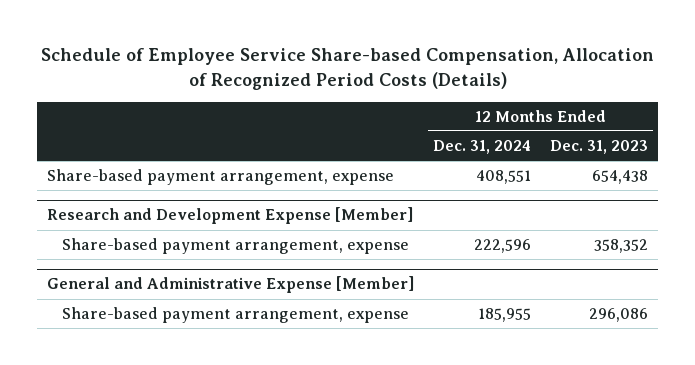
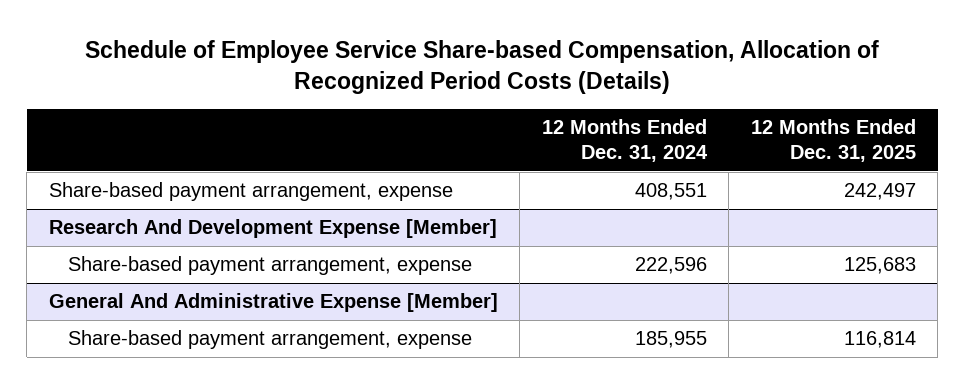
- | 12 Months Ended Dec. 31, 2024 | 12 Months Ended Dec. 31, 2023
+ | 12 Months Ended Dec. 31, 2024 | 12 Months Ended Dec. 31, 2025
- Research and Development Expense [Member]
+ Research And Development Expense [Member]
- General and Administrative Expense [Member]
+ General And Administrative Expense [Member]

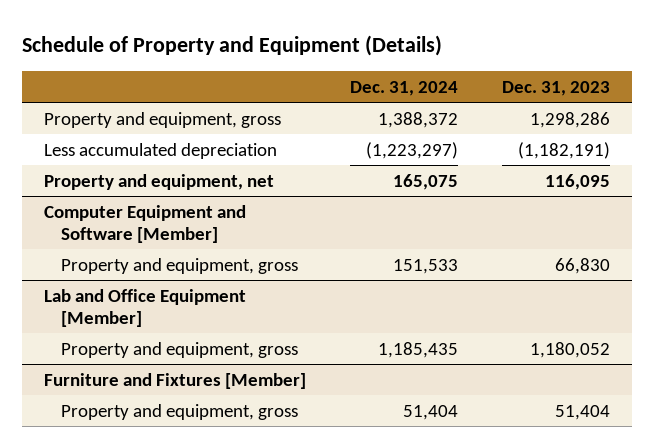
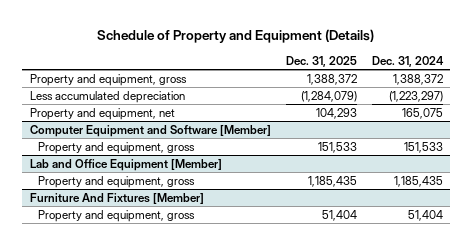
- | Dec. 31, 2024 | Dec. 31, 2023
+ | Dec. 31, 2025 | Dec. 31, 2024
- Furniture and Fixtures [Member]
+ Furniture And Fixtures [Member]

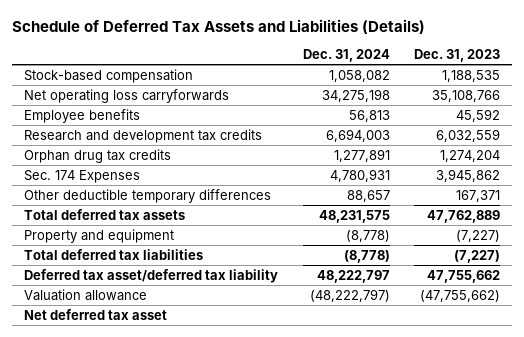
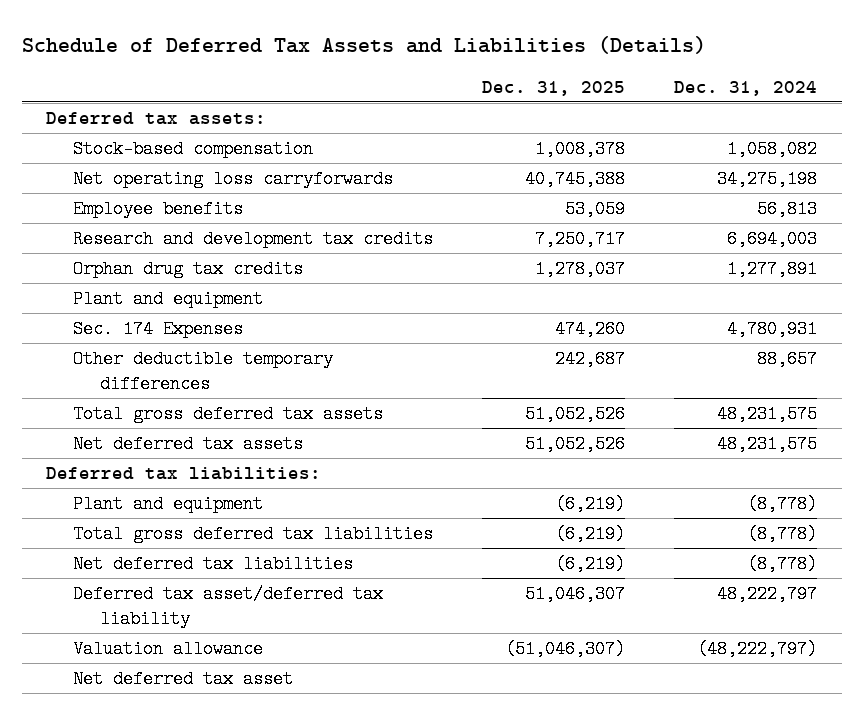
- | Dec. 31, 2024 | Dec. 31, 2023
+ | Dec. 31, 2025 | Dec. 31, 2024
+ Deferred tax assets:
+ Plant and equipment
- Total deferred tax assets | 48,231,575 | 47,762,889
- Property and equipment | (8,778) | (7,227)
- Total deferred tax liabilities | (8,778) | (7,227)
+ Total gross deferred tax assets | 51,052,526 | 48,231,575
+ Net deferred tax assets | 51,052,526 | 48,231,575
+ Deferred tax liabilities:
+ Plant and equipment | (6,219) | (8,778)
+ Total gross deferred tax liabilities | (6,219) | (8,778)
+ Net deferred tax liabilities | (6,219) | (8,778)

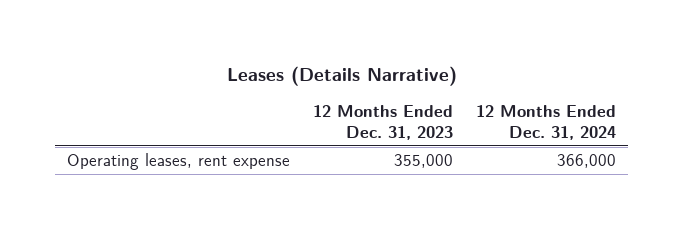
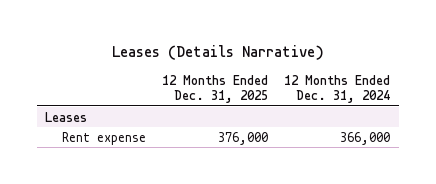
- | 12 Months Ended Dec. 31, 2023 | 12 Months Ended Dec. 31, 2024
+ | 12 Months Ended Dec. 31, 2025 | 12 Months Ended Dec. 31, 2024
- Operating leases, rent expense | 355,000 | 366,000
+ Leases
+ Rent expense | 376,000 | 366,000

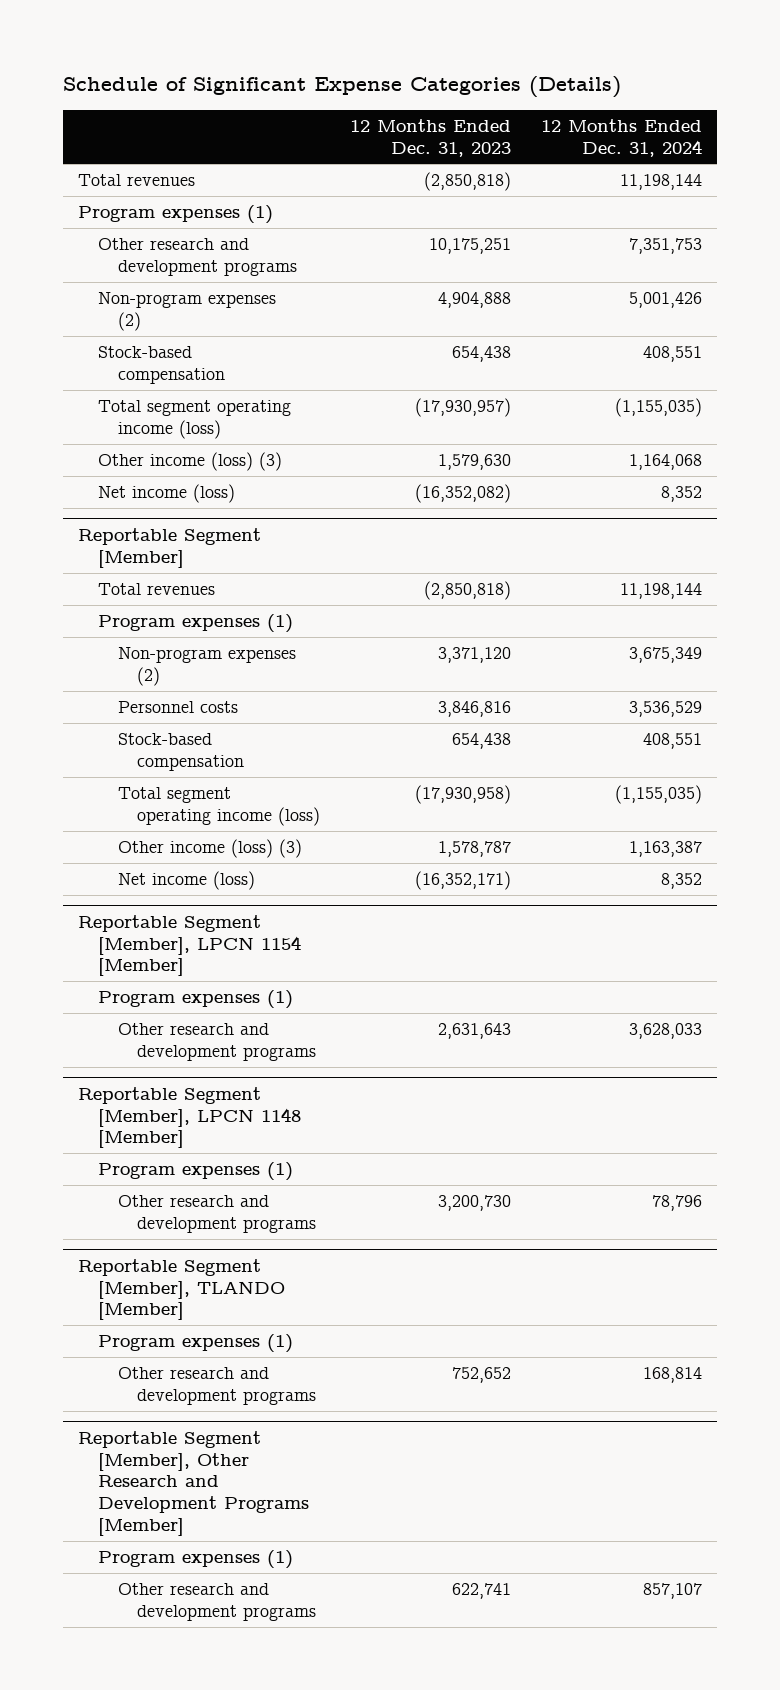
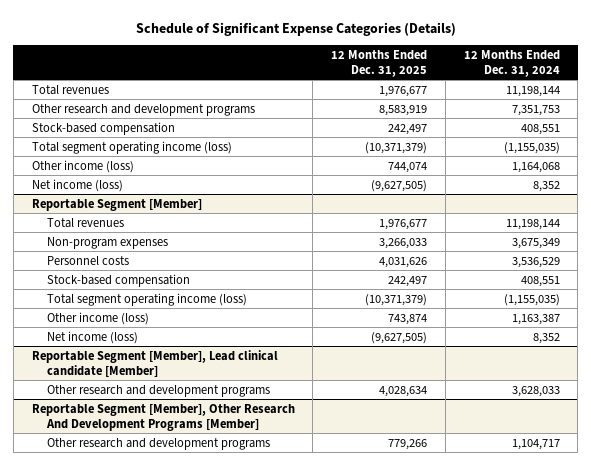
- | 12 Months Ended Dec. 31, 2023 | 12 Months Ended Dec. 31, 2024
+ | 12 Months Ended Dec. 31, 2025 | 12 Months Ended Dec. 31, 2024
- Program expenses (1)
- Non-program expenses (2) | 4,904,888 | 5,001,426
- Other income (loss) (3) | 1,579,630 | 1,164,068
+ Other income (loss) | 744,074 | 1,164,068
@ Reportable Segment [Member]
- Program expenses (1)
- Non-program expenses (2) | 3,371,120 | 3,675,349
+ Non-program expenses | 3,266,033 | 3,675,349
- Other income (loss) (3) | 1,578,787 | 1,163,387
+ Other income (loss) | 743,874 | 1,163,387
- Reportable Segment [Member], LPCN 1154 [Member]
- Program expenses (1)
+ Reportable Segment [Member], Lead clinical candidate [Member]
- Reportable Segment [Member], LPCN 1148 [Member]
- Program expenses (1)
- Other research and development programs | 3,200,730 | 78,796
- Reportable Segment [Member], TLANDO [Member]
- Program expenses (1)
- Other research and development programs | 752,652 | 168,814
- Reportable Segment [Member], Other Research and Development Programs [Member]
- Program expenses (1)
- Other research and development programs | 622,741 | 857,107
+ Reportable Segment [Member], Other Research And Development Programs [Member]
+ Other research and development programs | 779,266 | 1,104,717

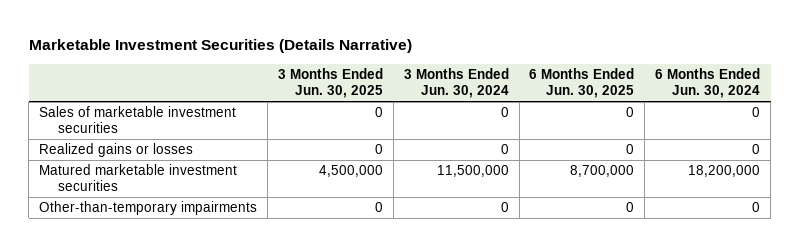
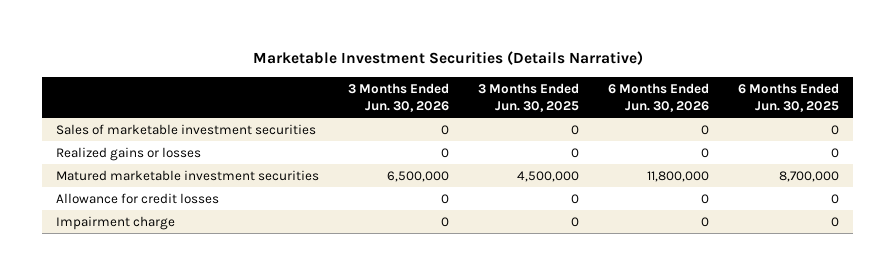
- | 3 Months Ended Jun. 30, 2025 | 3 Months Ended Jun. 30, 2024 | 6 Months Ended Jun. 30, 2025 | 6 Months Ended Jun. 30, 2024
+ | 3 Months Ended Jun. 30, 2026 | 3 Months Ended Jun. 30, 2025 | 6 Months Ended Jun. 30, 2026 | 6 Months Ended Jun. 30, 2025
- Other-than-temporary impairments | 0 | 0 | 0 | 0
+ Allowance for credit losses | 0 | 0 | 0 | 0
+ Impairment charge | 0 | 0 | 0 | 0

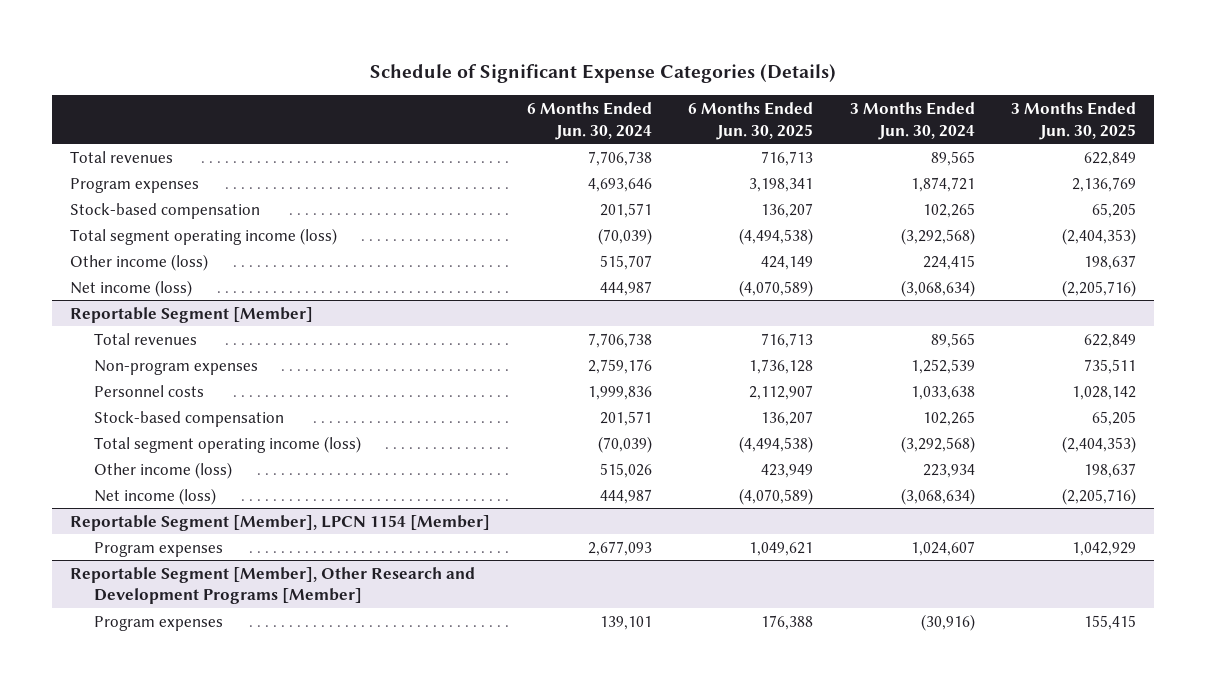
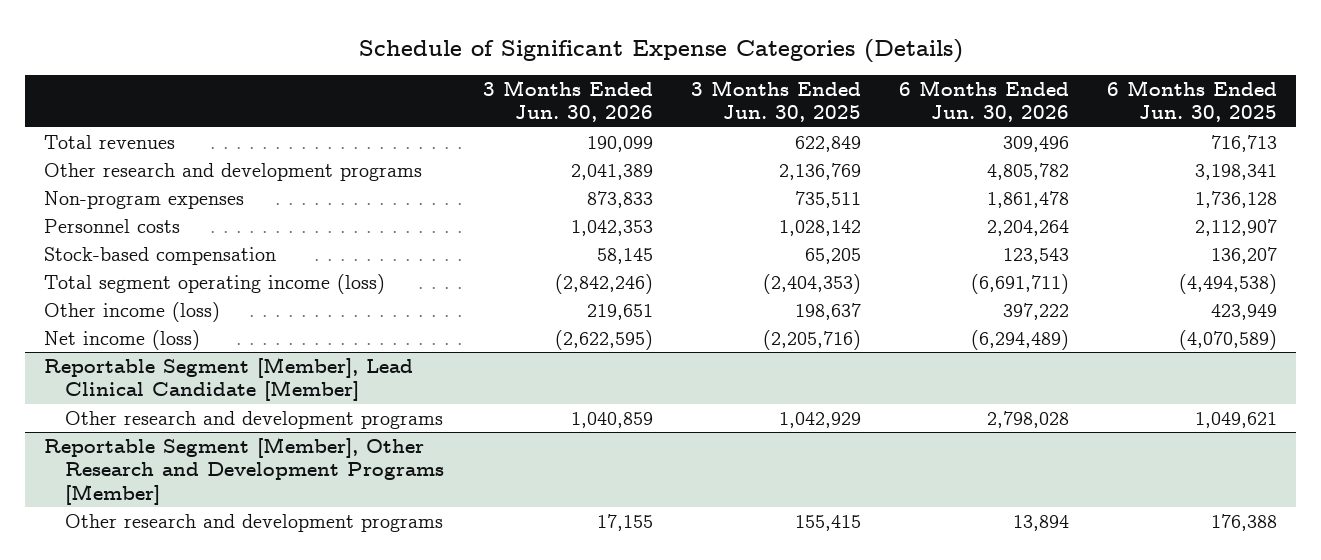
- | 6 Months Ended Jun. 30, 2024 | 6 Months Ended Jun. 30, 2025 | 3 Months Ended Jun. 30, 2024 | 3 Months Ended Jun. 30, 2025
+ | 3 Months Ended Jun. 30, 2026 | 3 Months Ended Jun. 30, 2025 | 6 Months Ended Jun. 30, 2026 | 6 Months Ended Jun. 30, 2025
- Program expenses | 4,693,646 | 3,198,341 | 1,874,721 | 2,136,769
- Stock-based compensation | 201,571 | 136,207 | 102,265 | 65,205
- Total segment operating income (loss) | (70,039) | (4,494,538) | (3,292,568) | (2,404,353)
- Other income (loss) | 515,707 | 424,149 | 224,415 | 198,637
- Net income (loss) | 444,987 | (4,070,589) | (3,068,634) | (2,205,716)
- Reportable Segment [Member]
- Total revenues | 7,706,738 | 716,713 | 89,565 | 622,849
+ Other research and development programs | 2,041,389 | 2,136,769 | 4,805,782 | 3,198,341
- Reportable Segment [Member], LPCN 1154 [Member]
- Program expenses | 2,677,093 | 1,049,621 | 1,024,607 | 1,042,929
+ Reportable Segment [Member], Lead Clinical Candidate [Member]
+ Other research and development programs | 1,040,859 | 1,042,929 | 2,798,028 | 1,049,621
@ Reportable Segment [Member], Other Research and Development Programs [Member]
- Program expenses | 139,101 | 176,388 | (30,916) | 155,415
+ Other research and development programs | 17,155 | 155,415 | 13,894 | 176,388

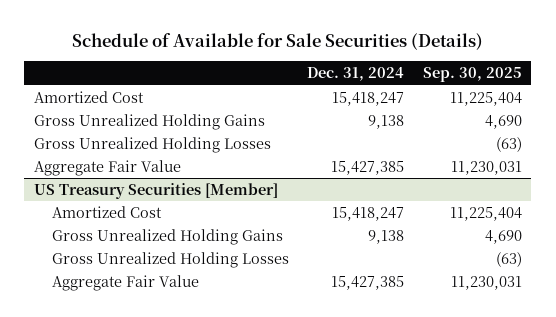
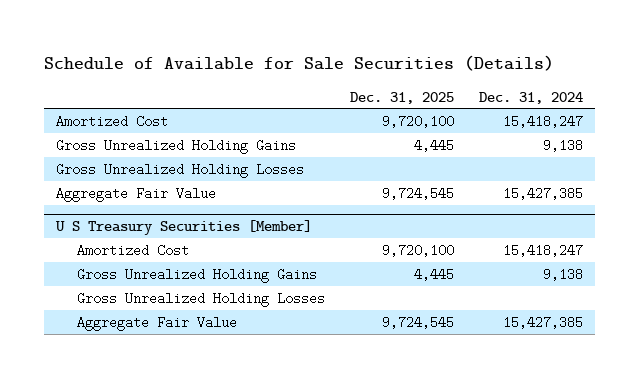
- | Dec. 31, 2024 | Sep. 30, 2025
+ | Dec. 31, 2025 | Dec. 31, 2024
- US Treasury Securities [Member]
+ U S Treasury Securities [Member]

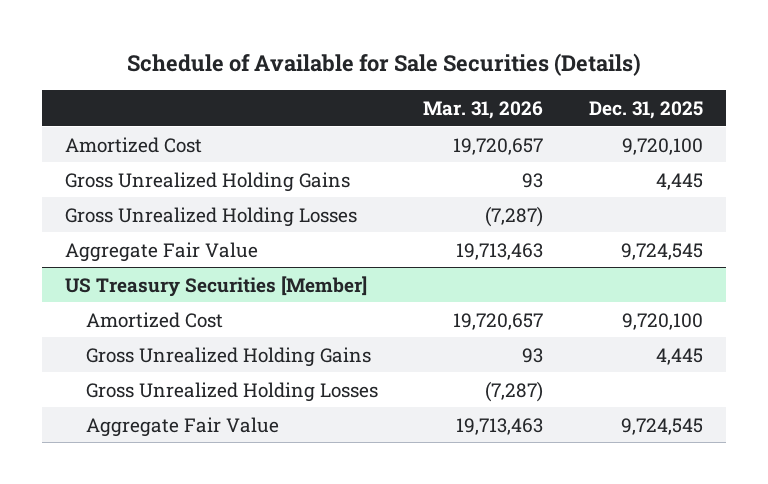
- | Dec. 31, 2025 | Dec. 31, 2024
+ | Mar. 31, 2026 | Dec. 31, 2025
- U S Treasury Securities [Member]
+ US Treasury Securities [Member]

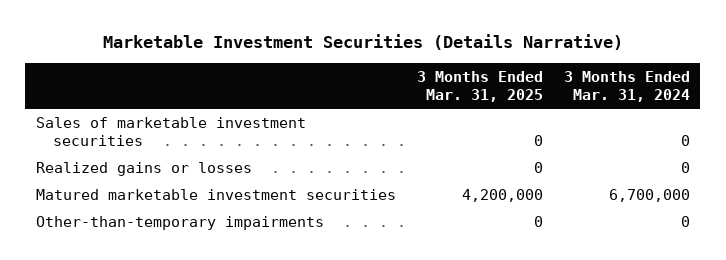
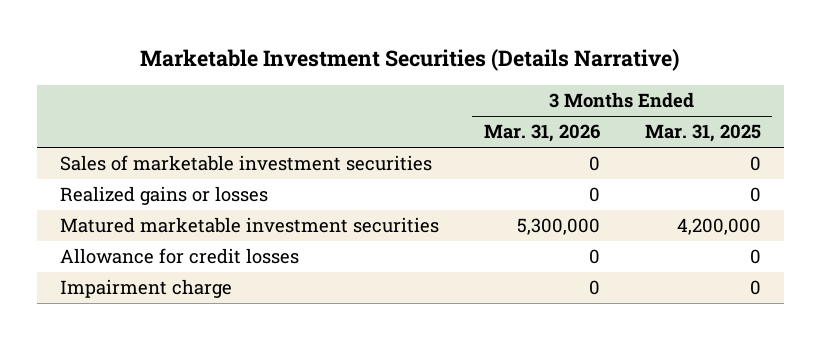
- | 3 Months Ended Mar. 31, 2025 | 3 Months Ended Mar. 31, 2024
+ | 3 Months Ended Mar. 31, 2026 | 3 Months Ended Mar. 31, 2025
- Other-than-temporary impairments | 0 | 0
+ Allowance for credit losses | 0 | 0
+ Impairment charge | 0 | 0

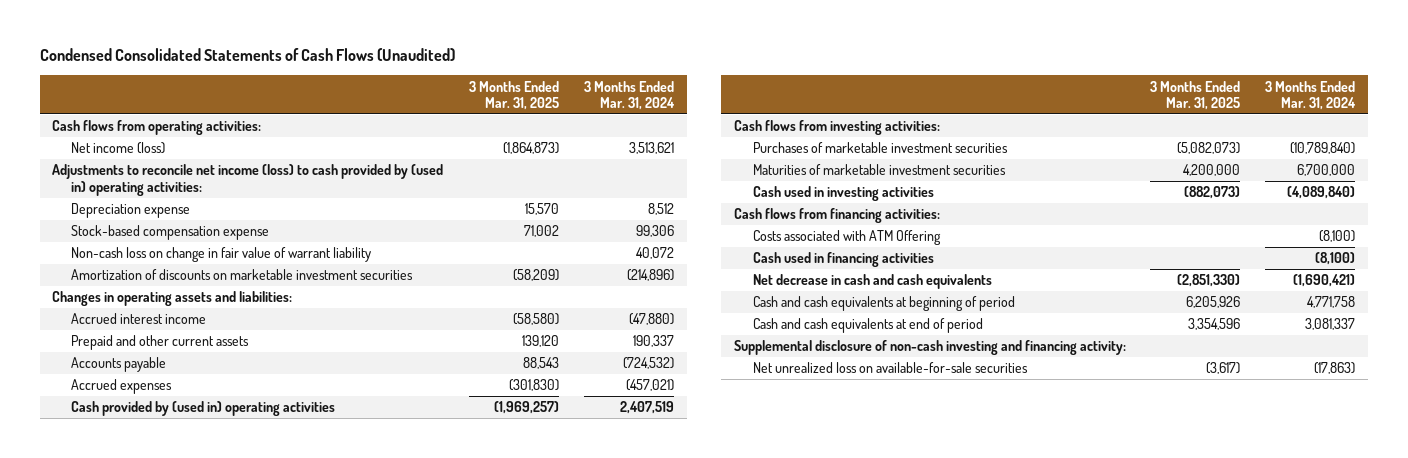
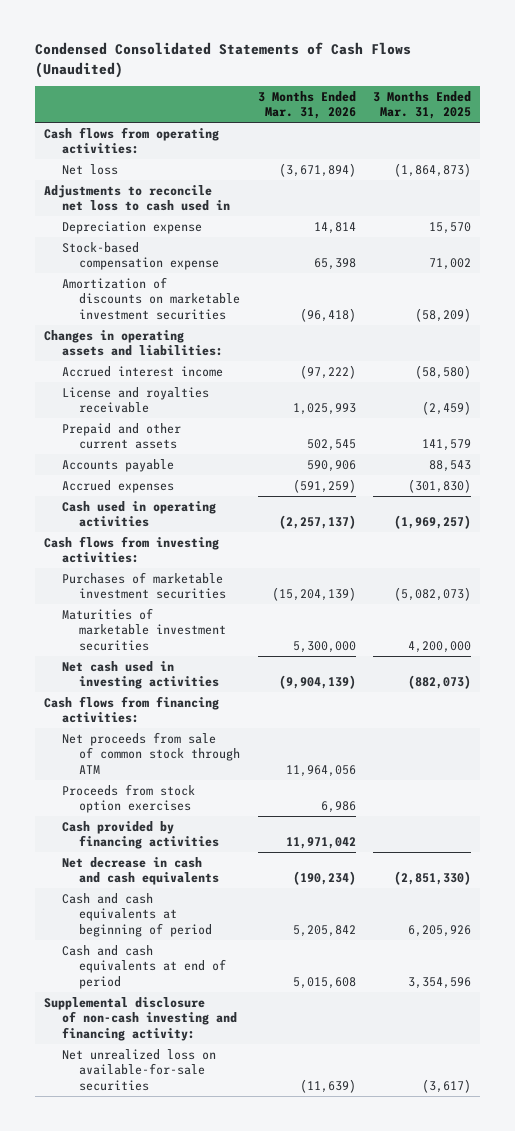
- | 3 Months Ended Mar. 31, 2025 | 3 Months Ended Mar. 31, 2024
+ | 3 Months Ended Mar. 31, 2026 | 3 Months Ended Mar. 31, 2025
- Net income (loss) | (1,864,873) | 3,513,621
- Adjustments to reconcile net income (loss) to cash provided by (used in) operating activities:
+ Net loss | (3,671,894) | (1,864,873)
+ Adjustments to reconcile net loss to cash used in
- Non-cash loss on change in fair value of warrant liability | | 40,072
- Prepaid and other current assets | 139,120 | 190,337
+ License and royalties receivable | 1,025,993 | (2,459)
+ Prepaid and other current assets | 502,545 | 141,579
- Cash provided by (used in) operating activities | (1,969,257) | 2,407,519
+ Cash used in operating activities | (2,257,137) | (1,969,257)
- Cash used in investing activities | (882,073) | (4,089,840)
+ Net cash used in investing activities | (9,904,139) | (882,073)
- Costs associated with ATM Offering | | (8,100)
- Cash used in financing activities | | (8,100)
+ Net proceeds from sale of common stock through ATM | 11,964,056 |
+ Proceeds from stock option exercises | 6,986 |
+ Cash provided by financing activities | 11,971,042 |

